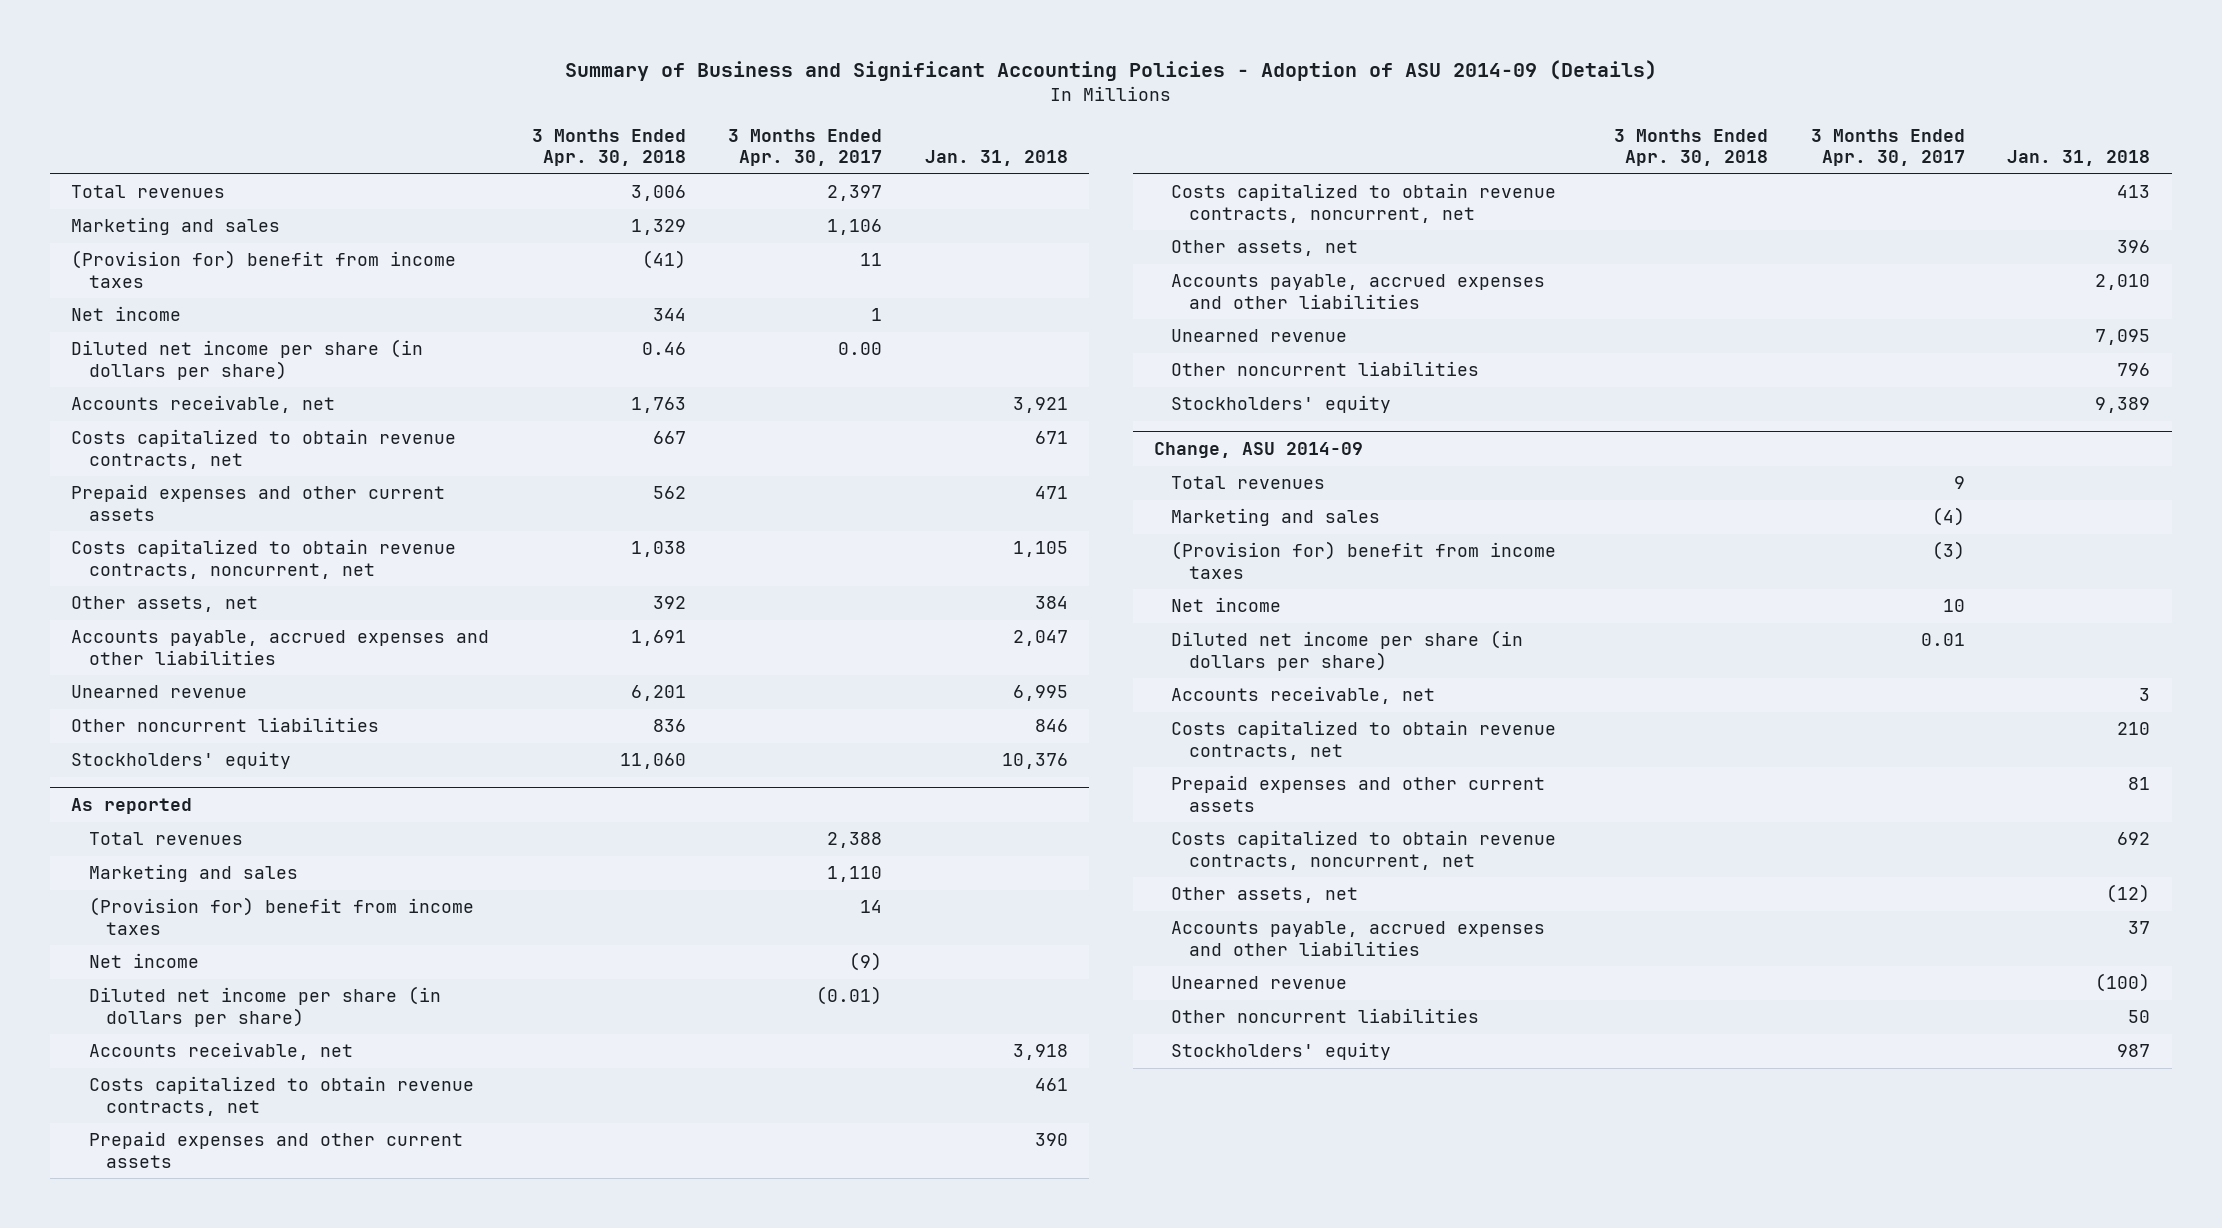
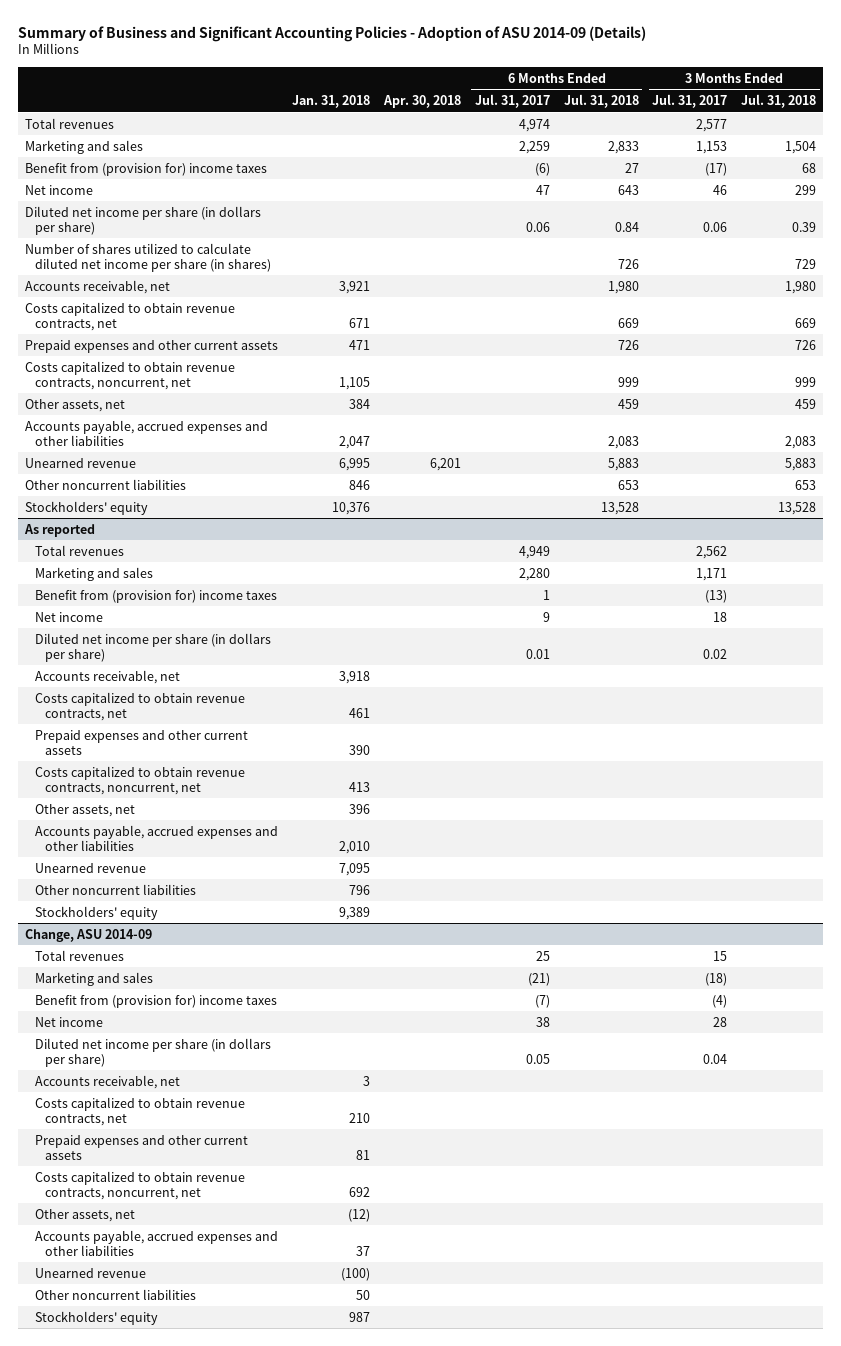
- | 3 Months Ended Apr. 30, 2018 | 3 Months Ended Apr. 30, 2017 | Jan. 31, 2018
+ | Jan. 31, 2018 | Apr. 30, 2018 | 6 Months Ended Jul. 31, 2017 | 6 Months Ended Jul. 31, 2018 | 3 Months Ended Jul. 31, 2017 | 3 Months Ended Jul. 31, 2018
- (Provision for) benefit from income taxes | (41) | 11 |
+ Benefit from (provision for) income taxes | | | (6) | 27 | (17) | 68
+ Number of shares utilized to calculate diluted net income per share (in shares) | | | | 726 | | 729
@ As reported
- (Provision for) benefit from income taxes | | 14 |
+ Benefit from (provision for) income taxes | | | 1 | | (13) |
@ Change, ASU 2014-09
- (Provision for) benefit from income taxes | | (3) |
+ Benefit from (provision for) income taxes | | | (7) | | (4) |

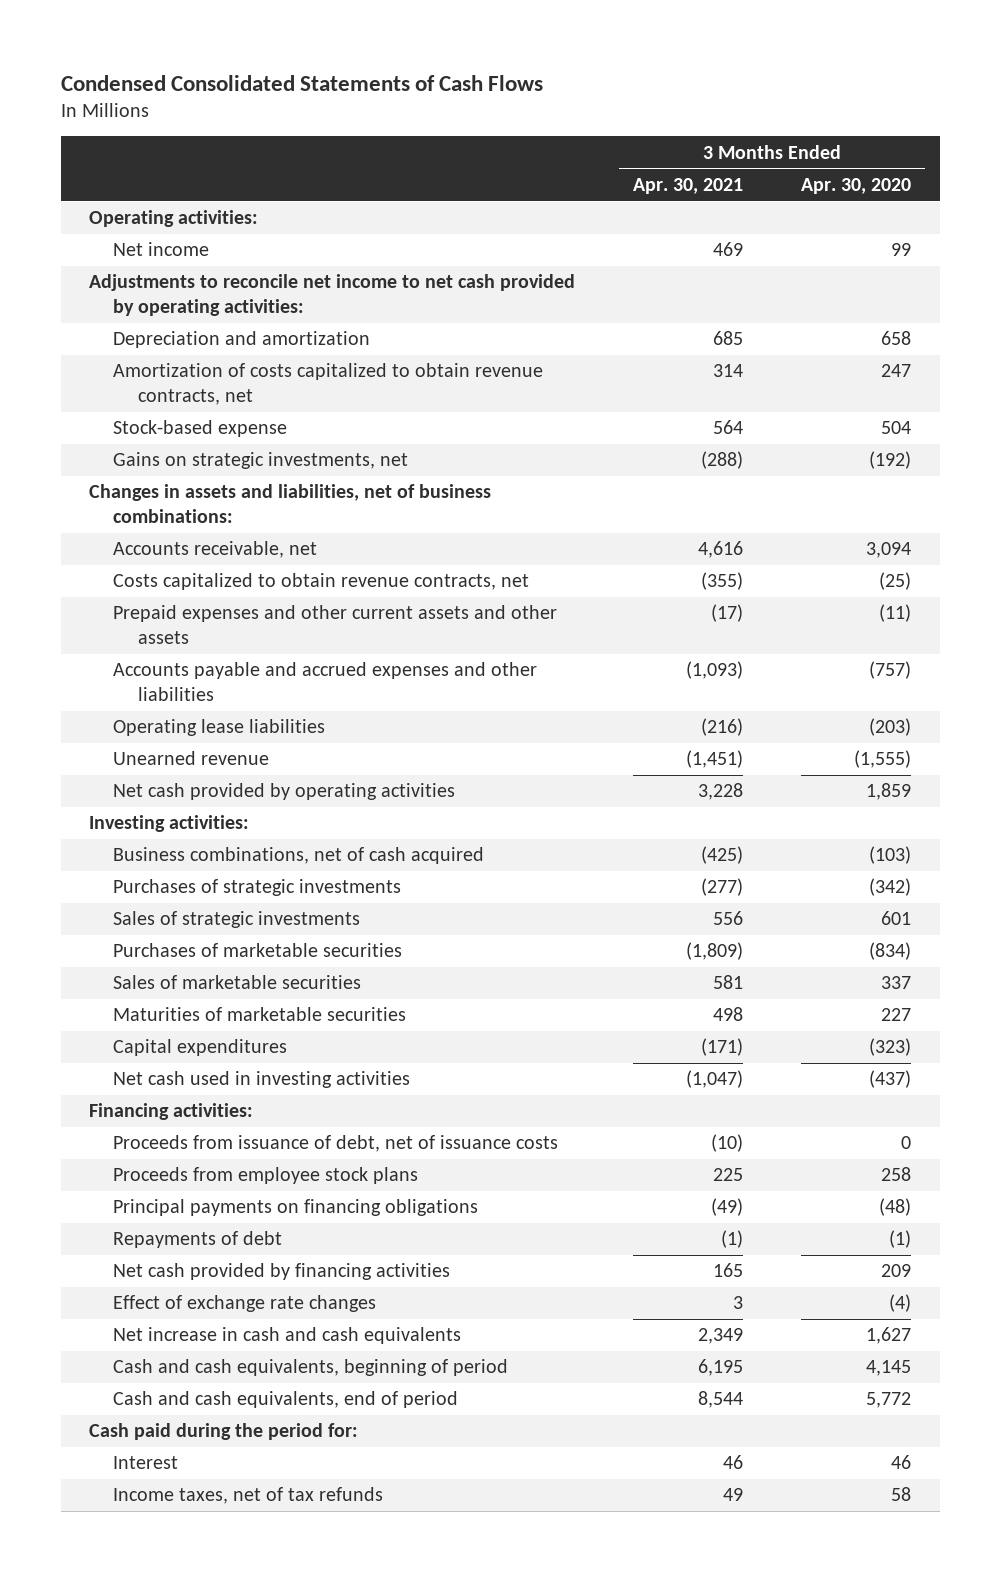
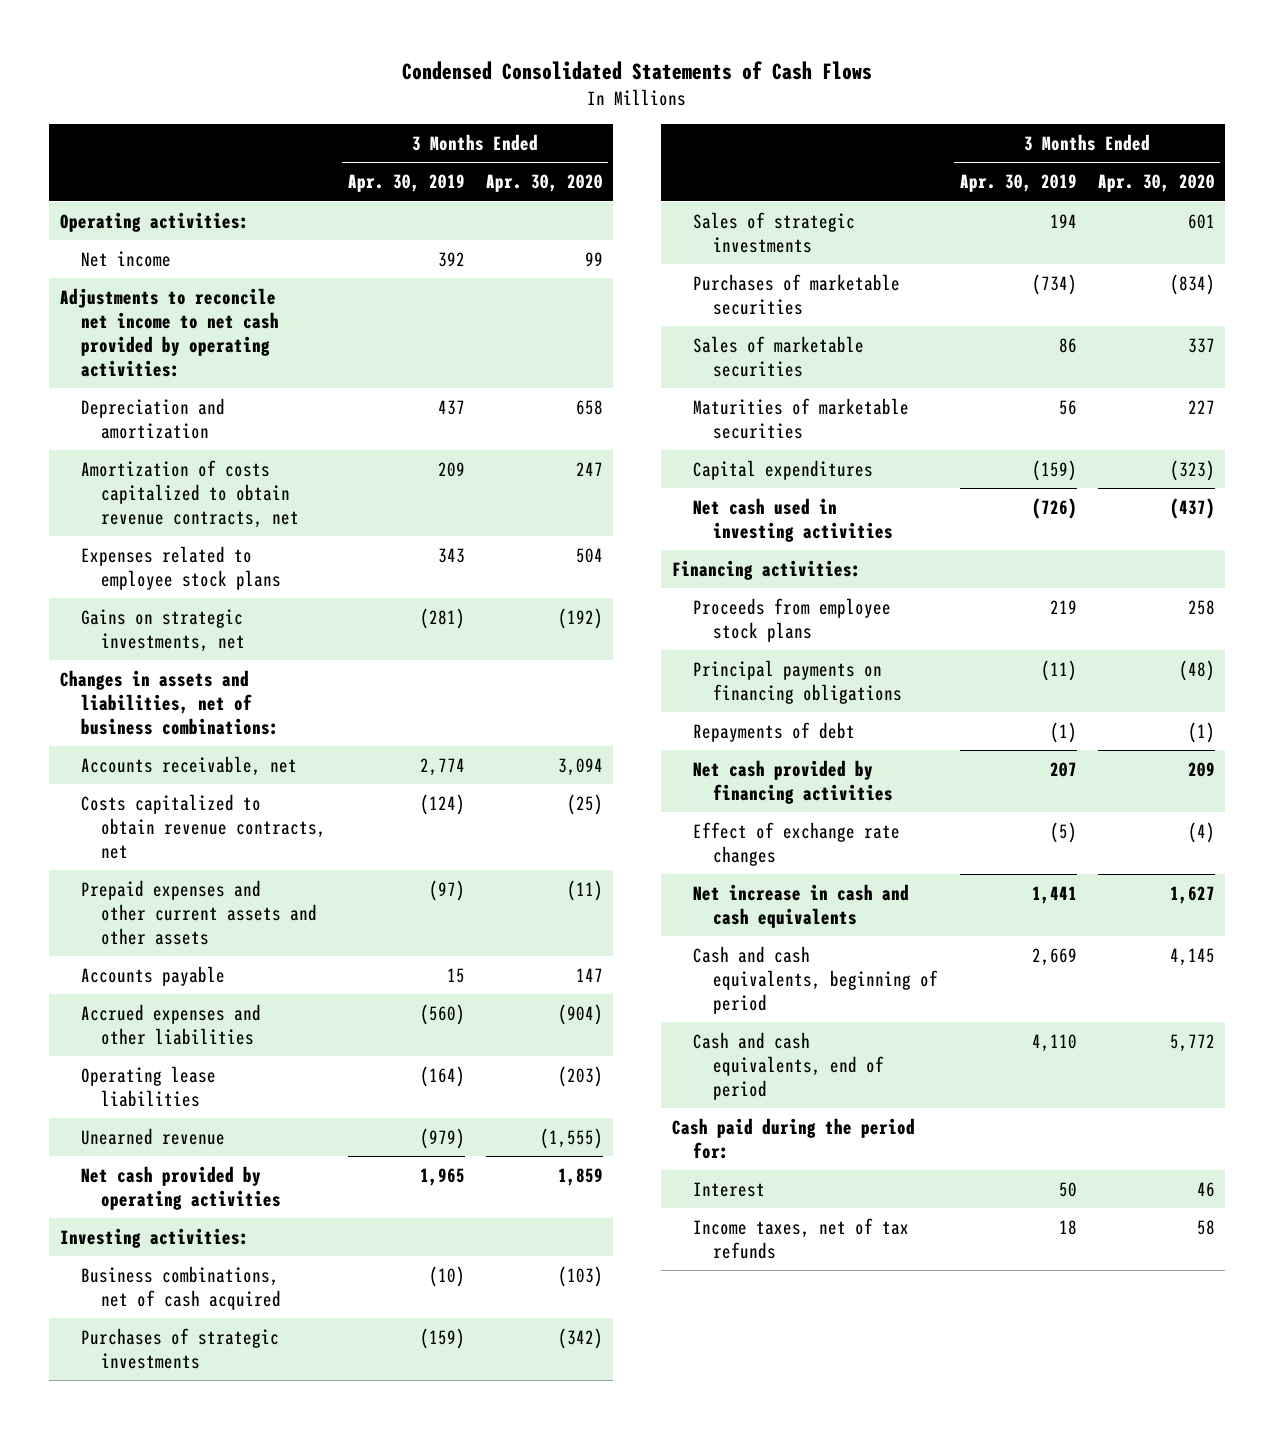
- | 3 Months Ended Apr. 30, 2021 | 3 Months Ended Apr. 30, 2020
+ | 3 Months Ended Apr. 30, 2019 | 3 Months Ended Apr. 30, 2020
- Stock-based expense | 564 | 504
+ Expenses related to employee stock plans | 343 | 504
- Accounts payable and accrued expenses and other liabilities | (1,093) | (757)
+ Accounts payable | 15 | 147
+ Accrued expenses and other liabilities | (560) | (904)
- Proceeds from issuance of debt, net of issuance costs | (10) | 0

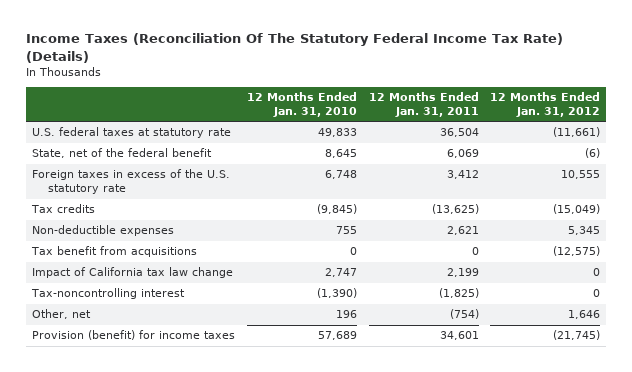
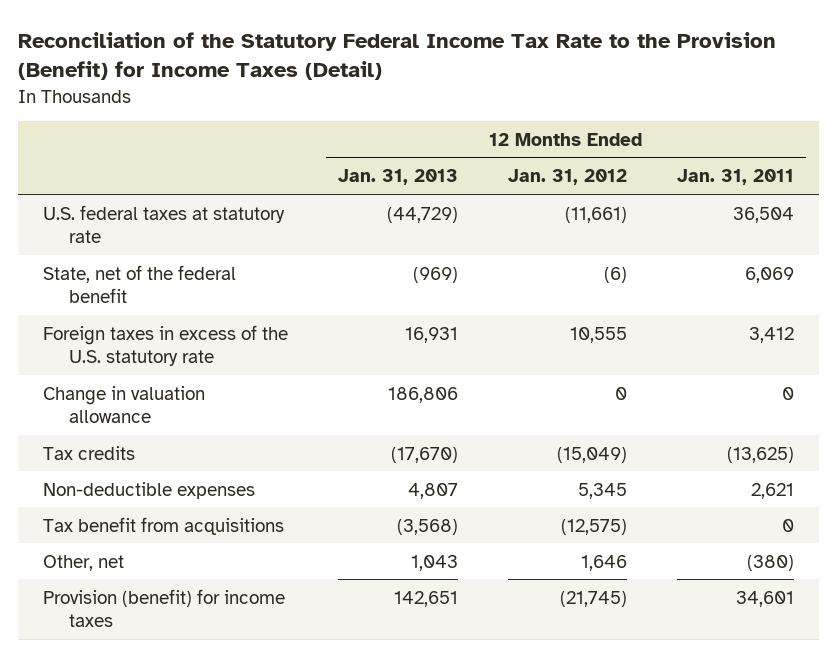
- Income Taxes (Reconciliation Of The Statutory Federal Income Tax Rate) (Details)
+ Reconciliation of the Statutory Federal Income Tax Rate to the Provision (Benefit) for Income Taxes (Detail)
- | 12 Months Ended Jan. 31, 2010 | 12 Months Ended Jan. 31, 2011 | 12 Months Ended Jan. 31, 2012
+ | 12 Months Ended Jan. 31, 2013 | 12 Months Ended Jan. 31, 2012 | 12 Months Ended Jan. 31, 2011
+ Change in valuation allowance | 186,806 | 0 | 0
- Impact of California tax law change | 2,747 | 2,199 | 0
- Tax-noncontrolling interest | (1,390) | (1,825) | 0
- Other, net | 196 | (754) | 1,646
+ Other, net | 1,043 | 1,646 | (380)

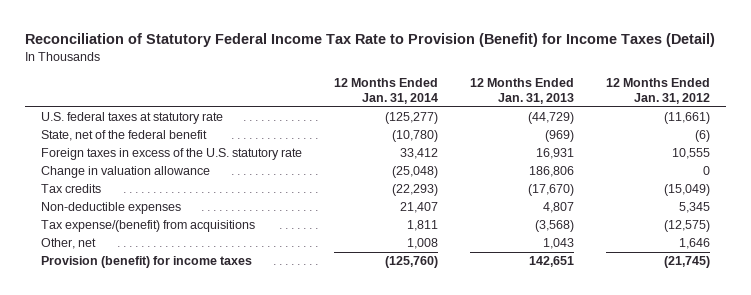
- Reconciliation of the Statutory Federal Income Tax Rate to the Provision (Benefit) for Income Taxes (Detail)
+ Reconciliation of Statutory Federal Income Tax Rate to Provision (Benefit) for Income Taxes (Detail)
- | 12 Months Ended Jan. 31, 2013 | 12 Months Ended Jan. 31, 2012 | 12 Months Ended Jan. 31, 2011
+ | 12 Months Ended Jan. 31, 2014 | 12 Months Ended Jan. 31, 2013 | 12 Months Ended Jan. 31, 2012
- Tax benefit from acquisitions | (3,568) | (12,575) | 0
+ Tax expense/(benefit) from acquisitions | 1,811 | (3,568) | (12,575)

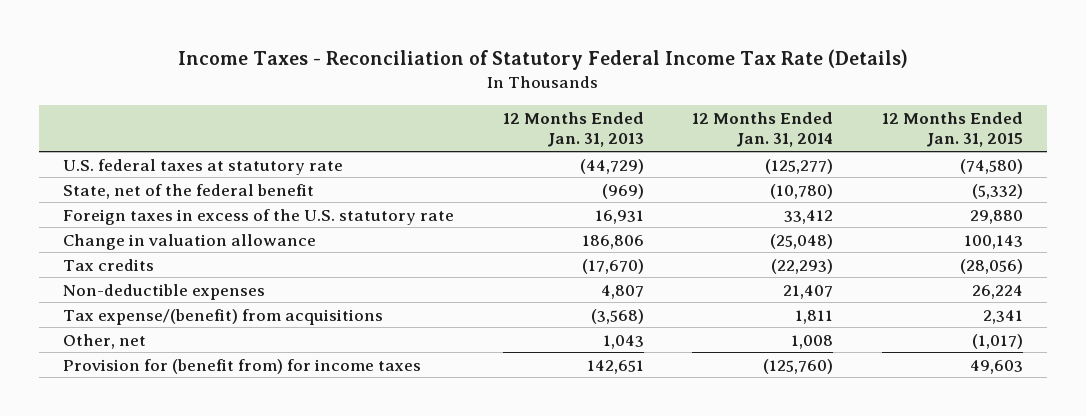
- Reconciliation of Statutory Federal Income Tax Rate to Provision (Benefit) for Income Taxes (Detail)
+ Income Taxes - Reconciliation of Statutory Federal Income Tax Rate (Details)
- | 12 Months Ended Jan. 31, 2014 | 12 Months Ended Jan. 31, 2013 | 12 Months Ended Jan. 31, 2012
+ | 12 Months Ended Jan. 31, 2013 | 12 Months Ended Jan. 31, 2014 | 12 Months Ended Jan. 31, 2015
- Provision (benefit) for income taxes | (125,760) | 142,651 | (21,745)
+ Provision for (benefit from) for income taxes | 142,651 | (125,760) | 49,603

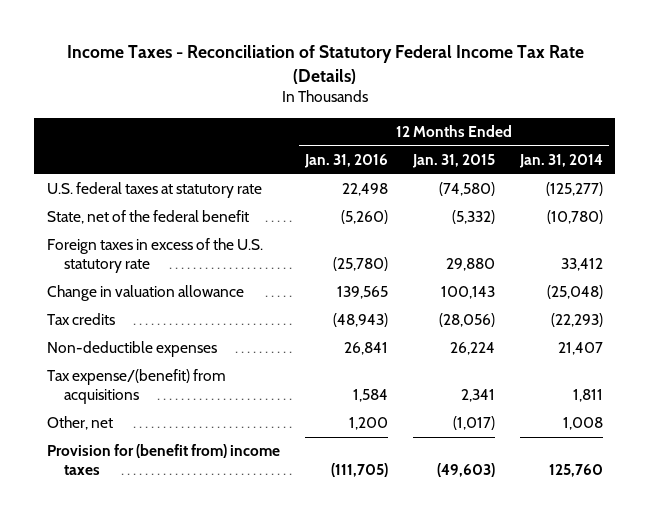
- | 12 Months Ended Jan. 31, 2013 | 12 Months Ended Jan. 31, 2014 | 12 Months Ended Jan. 31, 2015
+ | 12 Months Ended Jan. 31, 2016 | 12 Months Ended Jan. 31, 2015 | 12 Months Ended Jan. 31, 2014
- Provision for (benefit from) for income taxes | 142,651 | (125,760) | 49,603
+ Provision for (benefit from) income taxes | (111,705) | (49,603) | 125,760

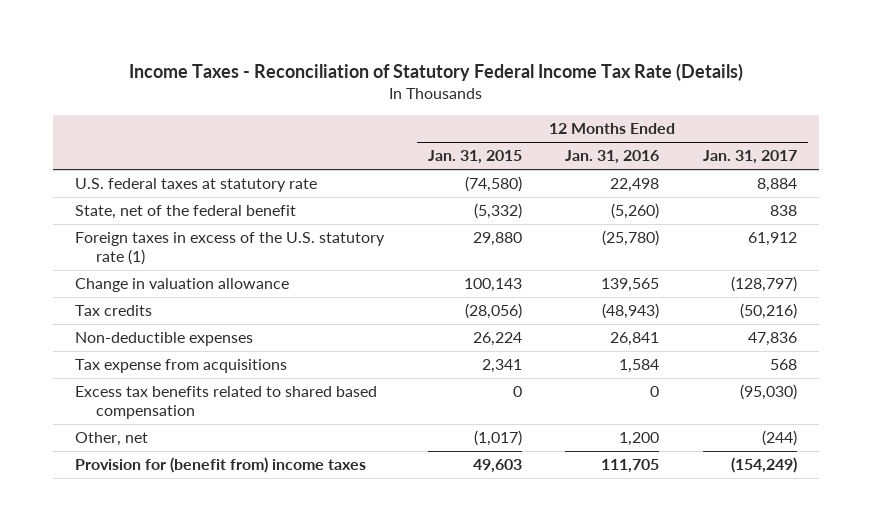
- | 12 Months Ended Jan. 31, 2016 | 12 Months Ended Jan. 31, 2015 | 12 Months Ended Jan. 31, 2014
+ | 12 Months Ended Jan. 31, 2015 | 12 Months Ended Jan. 31, 2016 | 12 Months Ended Jan. 31, 2017
- Foreign taxes in excess of the U.S. statutory rate | (25,780) | 29,880 | 33,412
+ Foreign taxes in excess of the U.S. statutory rate (1) | 29,880 | (25,780) | 61,912
- Tax expense/(benefit) from acquisitions | 1,584 | 2,341 | 1,811
+ Tax expense from acquisitions | 2,341 | 1,584 | 568
+ Excess tax benefits related to shared based compensation | 0 | 0 | (95,030)
- Provision for (benefit from) income taxes | (111,705) | (49,603) | 125,760
+ Provision for (benefit from) income taxes | 49,603 | 111,705 | (154,249)

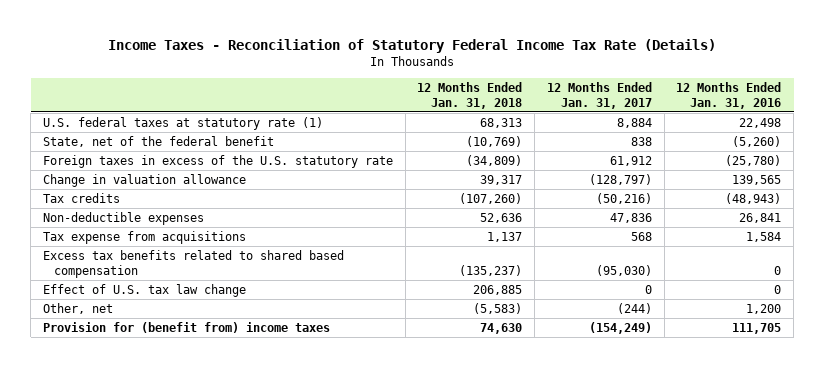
- | 12 Months Ended Jan. 31, 2015 | 12 Months Ended Jan. 31, 2016 | 12 Months Ended Jan. 31, 2017
+ | 12 Months Ended Jan. 31, 2018 | 12 Months Ended Jan. 31, 2017 | 12 Months Ended Jan. 31, 2016
- U.S. federal taxes at statutory rate | (74,580) | 22,498 | 8,884
+ U.S. federal taxes at statutory rate (1) | 68,313 | 8,884 | 22,498
- Foreign taxes in excess of the U.S. statutory rate (1) | 29,880 | (25,780) | 61,912
+ Foreign taxes in excess of the U.S. statutory rate | (34,809) | 61,912 | (25,780)
+ Effect of U.S. tax law change | 206,885 | 0 | 0

